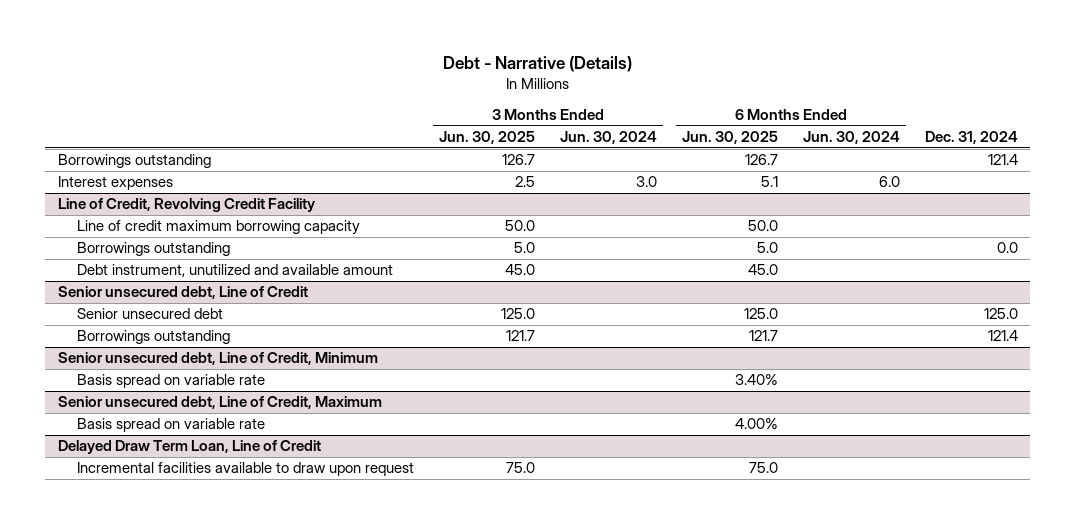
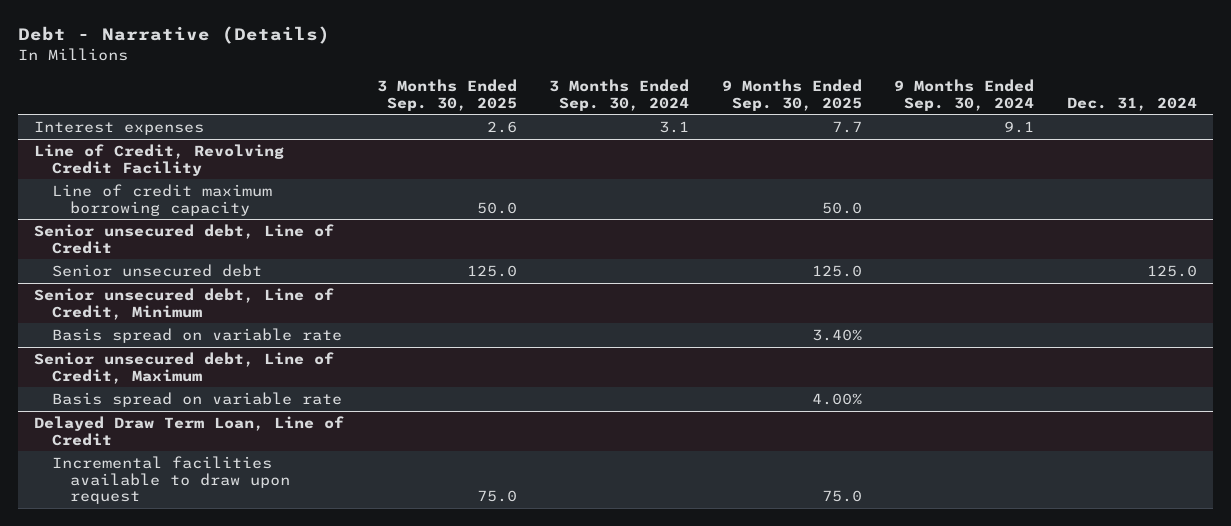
- | 3 Months Ended Jun. 30, 2025 | 3 Months Ended Jun. 30, 2024 | 6 Months Ended Jun. 30, 2025 | 6 Months Ended Jun. 30, 2024 | Dec. 31, 2024
+ | 3 Months Ended Sep. 30, 2025 | 3 Months Ended Sep. 30, 2024 | 9 Months Ended Sep. 30, 2025 | 9 Months Ended Sep. 30, 2024 | Dec. 31, 2024
- Borrowings outstanding | 126.7 | | 126.7 | | 121.4
@ Line of Credit, Revolving Credit Facility
- Borrowings outstanding | 5.0 | | 5.0 | | 0.0
- Debt instrument, unutilized and available amount | 45.0 | | 45.0 | |
@ Senior unsecured debt, Line of Credit
- Borrowings outstanding | 121.7 | | 121.7 | | 121.4

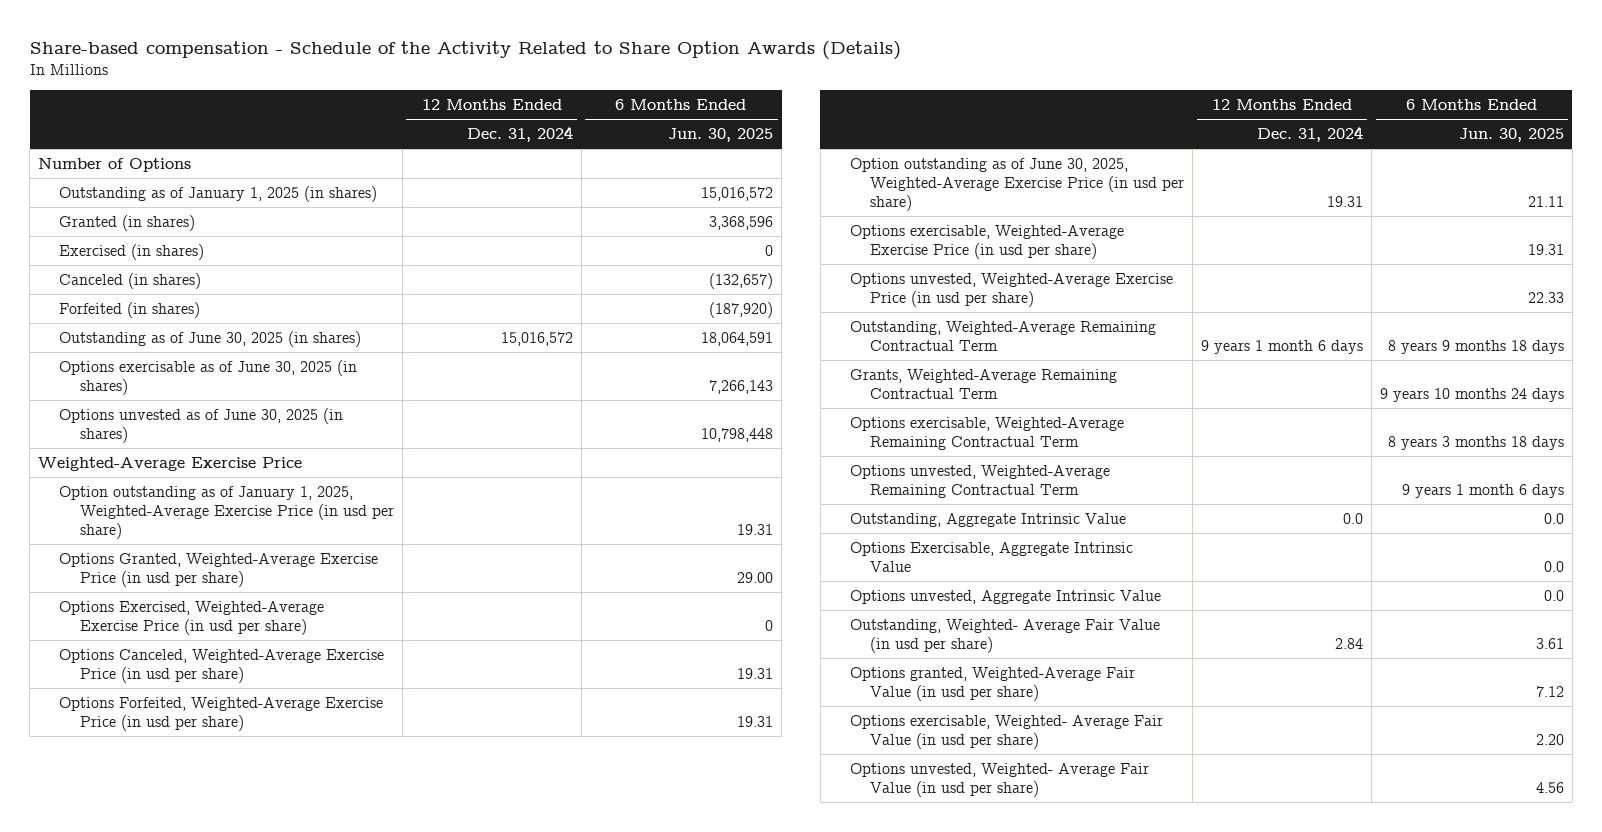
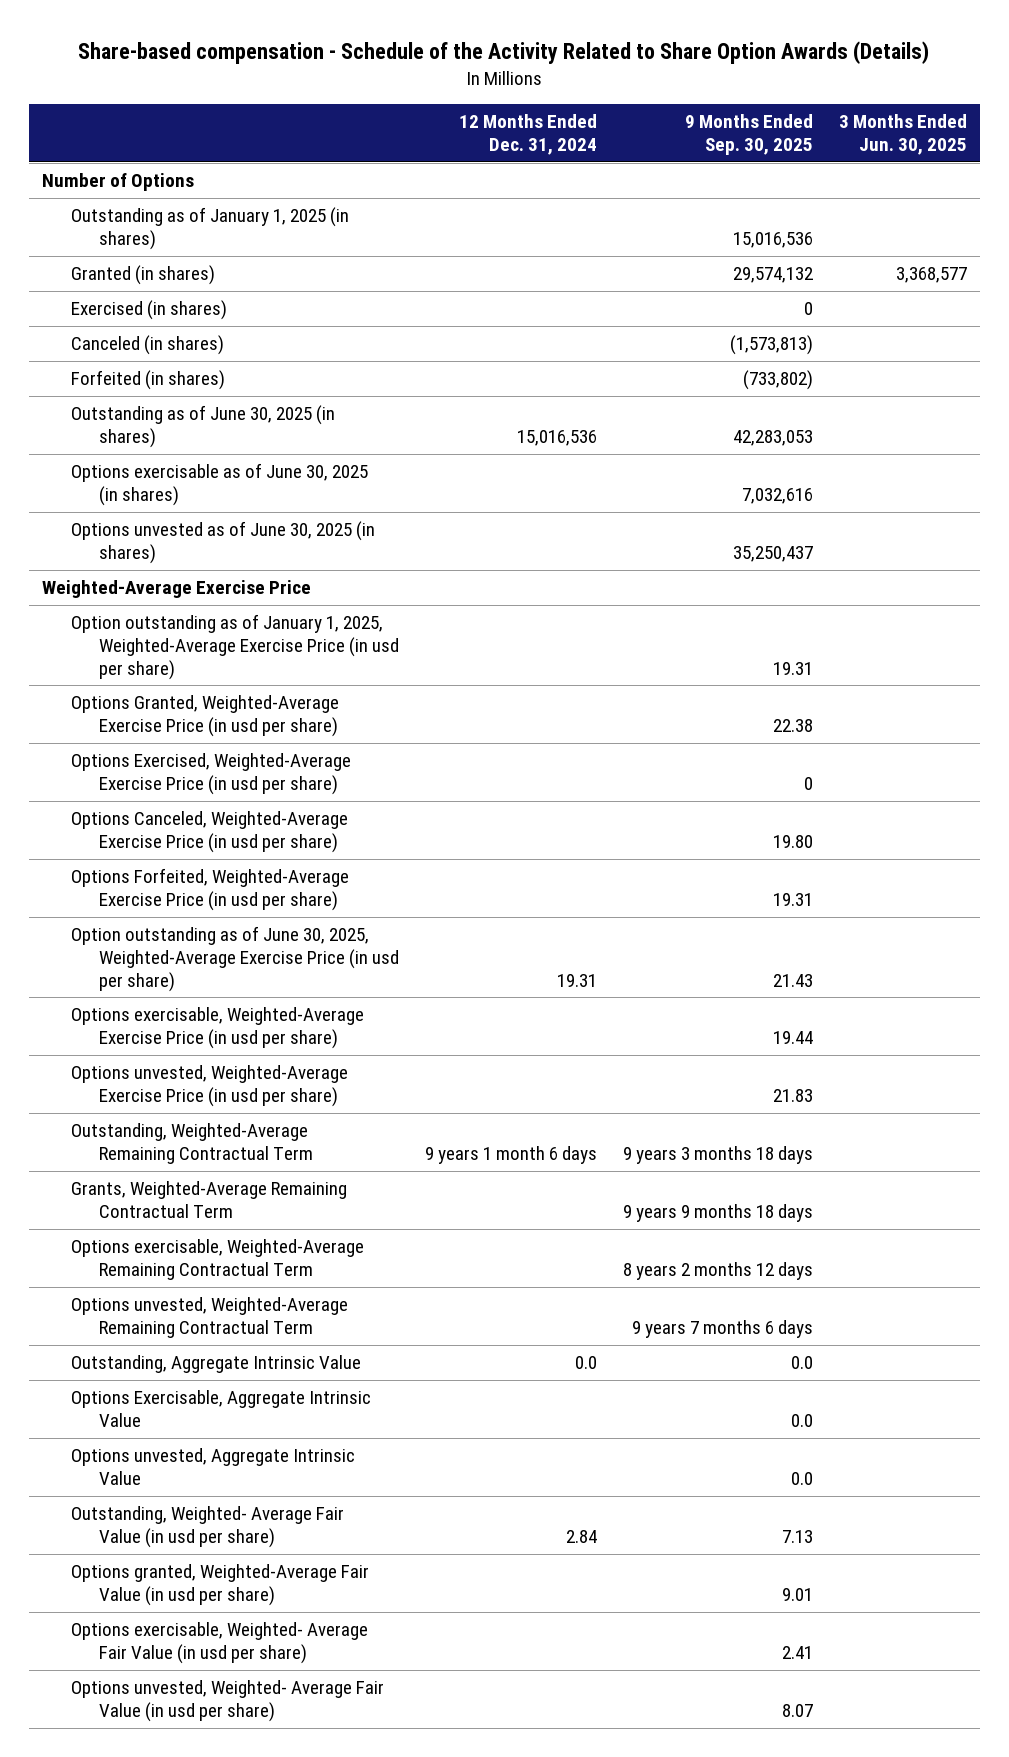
- | 12 Months Ended Dec. 31, 2024 | 6 Months Ended Jun. 30, 2025
+ | 12 Months Ended Dec. 31, 2024 | 9 Months Ended Sep. 30, 2025 | 3 Months Ended Jun. 30, 2025
- Outstanding as of June 30, 2025 (in shares) | 15,016,572 | 18,064,591
+ Outstanding as of June 30, 2025 (in shares) | 15,016,536 | 42,283,053 |

